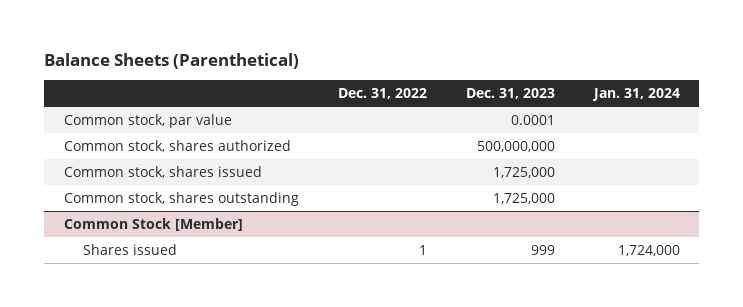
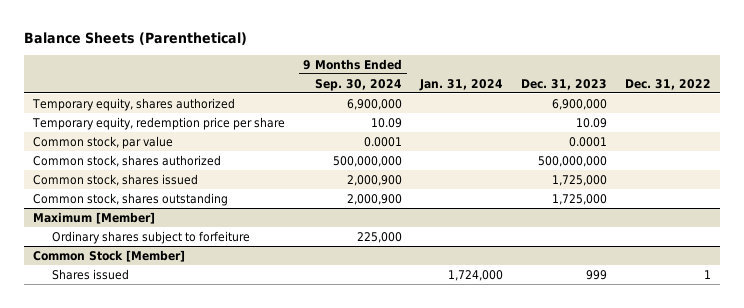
- | Dec. 31, 2022 | Dec. 31, 2023 | Jan. 31, 2024
+ | 9 Months Ended Sep. 30, 2024 | Jan. 31, 2024 | Dec. 31, 2023 | Dec. 31, 2022
+ Temporary equity, shares authorized | 6,900,000 | | 6,900,000 |
+ Temporary equity, redemption price per share | 10.09 | | 10.09 |
+ Maximum [Member]
+ Ordinary shares subject to forfeiture | 225,000 | | |

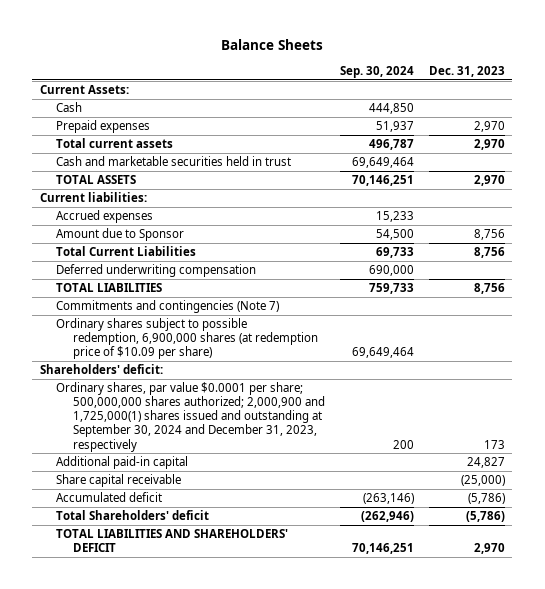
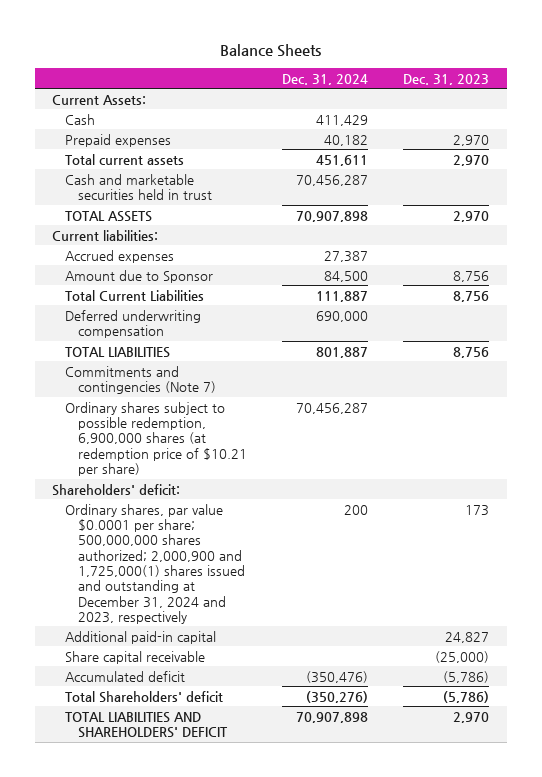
- | Sep. 30, 2024 | Dec. 31, 2023
+ | Dec. 31, 2024 | Dec. 31, 2023
- Ordinary shares subject to possible redemption, 6,900,000 shares (at redemption price of $10.09 per share) | 69,649,464 |
+ Ordinary shares subject to possible redemption, 6,900,000 shares (at redemption price of $10.21 per share) | 70,456,287 |
- Ordinary shares, par value $0.0001 per share; 500,000,000 shares authorized; 2,000,900 and 1,725,000(1) shares issued and outstanding at September 30, 2024 and December 31, 2023, respectively | 200 | 173
+ Ordinary shares, par value $0.0001 per share; 500,000,000 shares authorized; 2,000,900 and 1,725,000(1) shares issued and outstanding at December 31, 2024 and 2023, respectively | 200 | 173

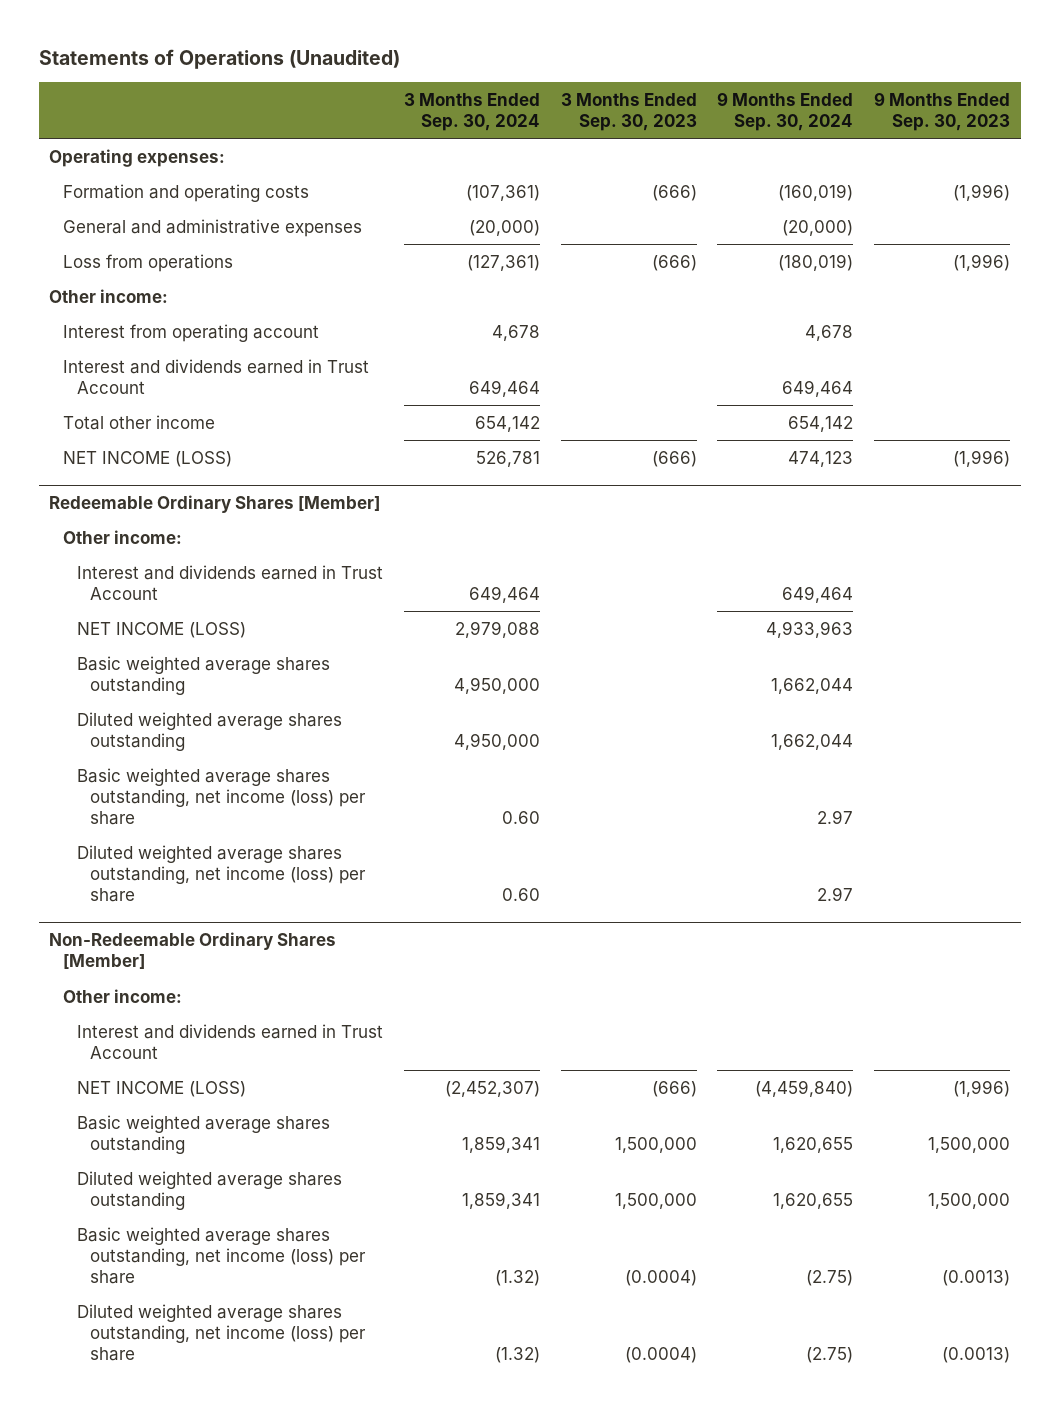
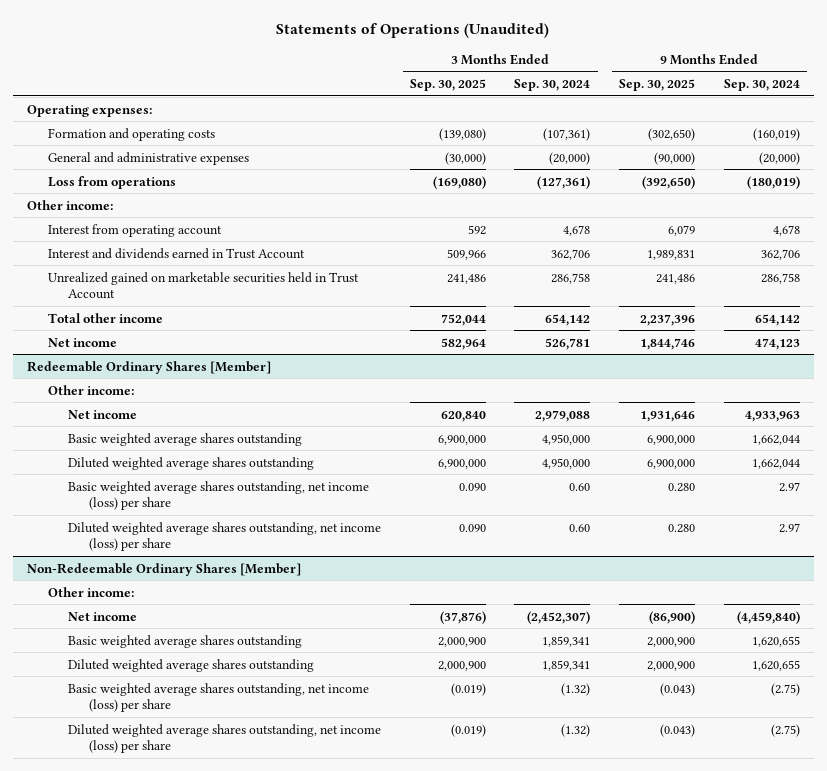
- | 3 Months Ended Sep. 30, 2024 | 3 Months Ended Sep. 30, 2023 | 9 Months Ended Sep. 30, 2024 | 9 Months Ended Sep. 30, 2023
+ | 3 Months Ended Sep. 30, 2025 | 3 Months Ended Sep. 30, 2024 | 9 Months Ended Sep. 30, 2025 | 9 Months Ended Sep. 30, 2024
- Interest and dividends earned in Trust Account | 649,464 | | 649,464 |
+ Interest and dividends earned in Trust Account | 509,966 | 362,706 | 1,989,831 | 362,706
+ Unrealized gained on marketable securities held in Trust Account | 241,486 | 286,758 | 241,486 | 286,758
- NET INCOME (LOSS) | 526,781 | (666) | 474,123 | (1,996)
+ Net income | 582,964 | 526,781 | 1,844,746 | 474,123
@ Redeemable Ordinary Shares [Member]
- Interest and dividends earned in Trust Account | 649,464 | | 649,464 |
- NET INCOME (LOSS) | 2,979,088 | | 4,933,963 |
+ Net income | 620,840 | 2,979,088 | 1,931,646 | 4,933,963
@ Non-Redeemable Ordinary Shares [Member]
- Interest and dividends earned in Trust Account
- NET INCOME (LOSS) | (2,452,307) | (666) | (4,459,840) | (1,996)
+ Net income | (37,876) | (2,452,307) | (86,900) | (4,459,840)

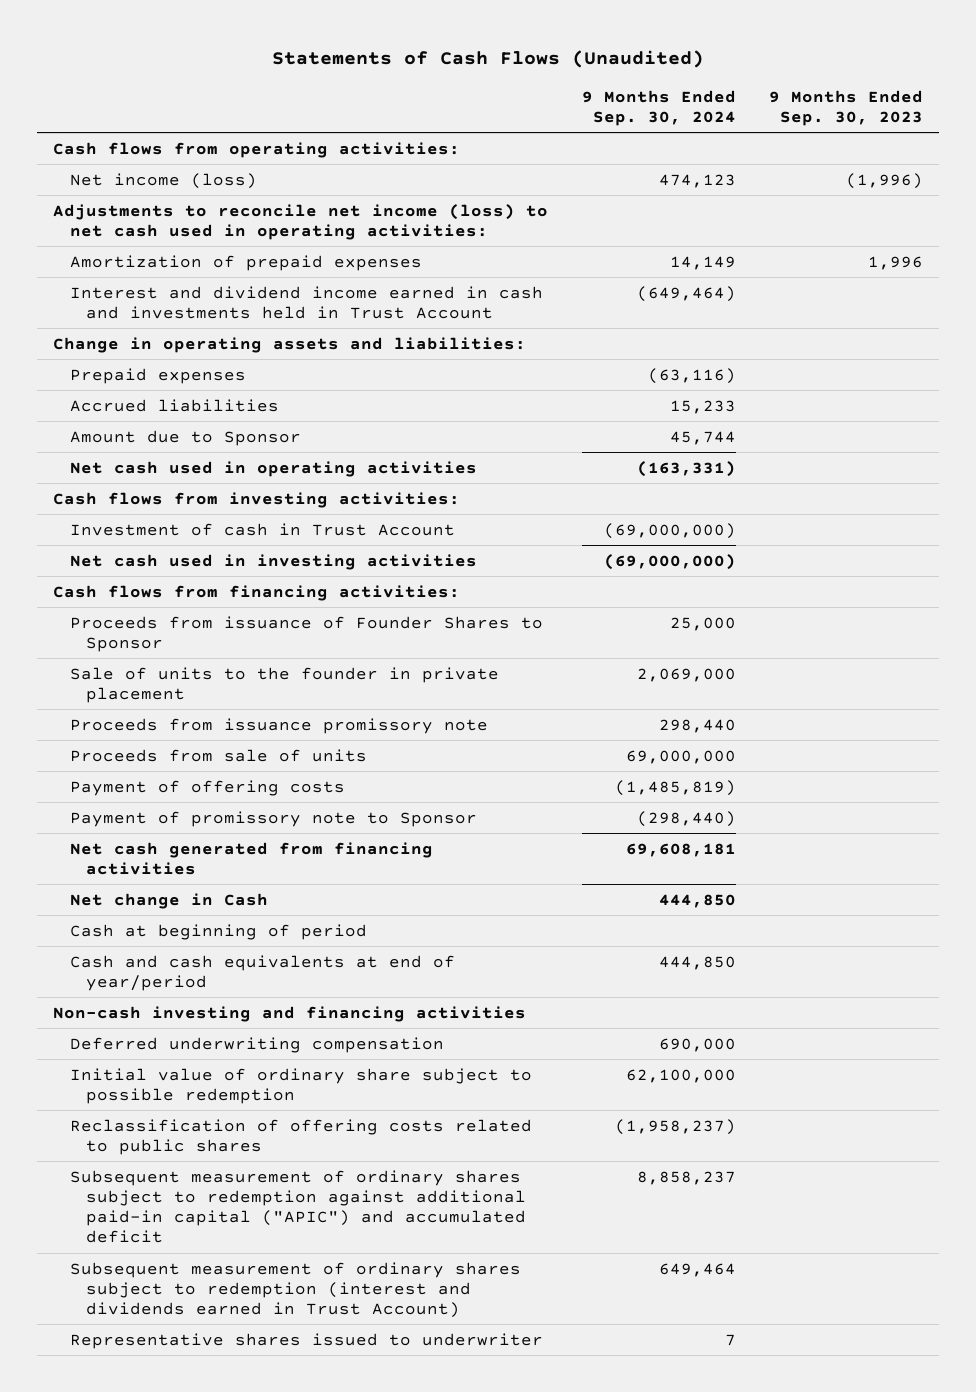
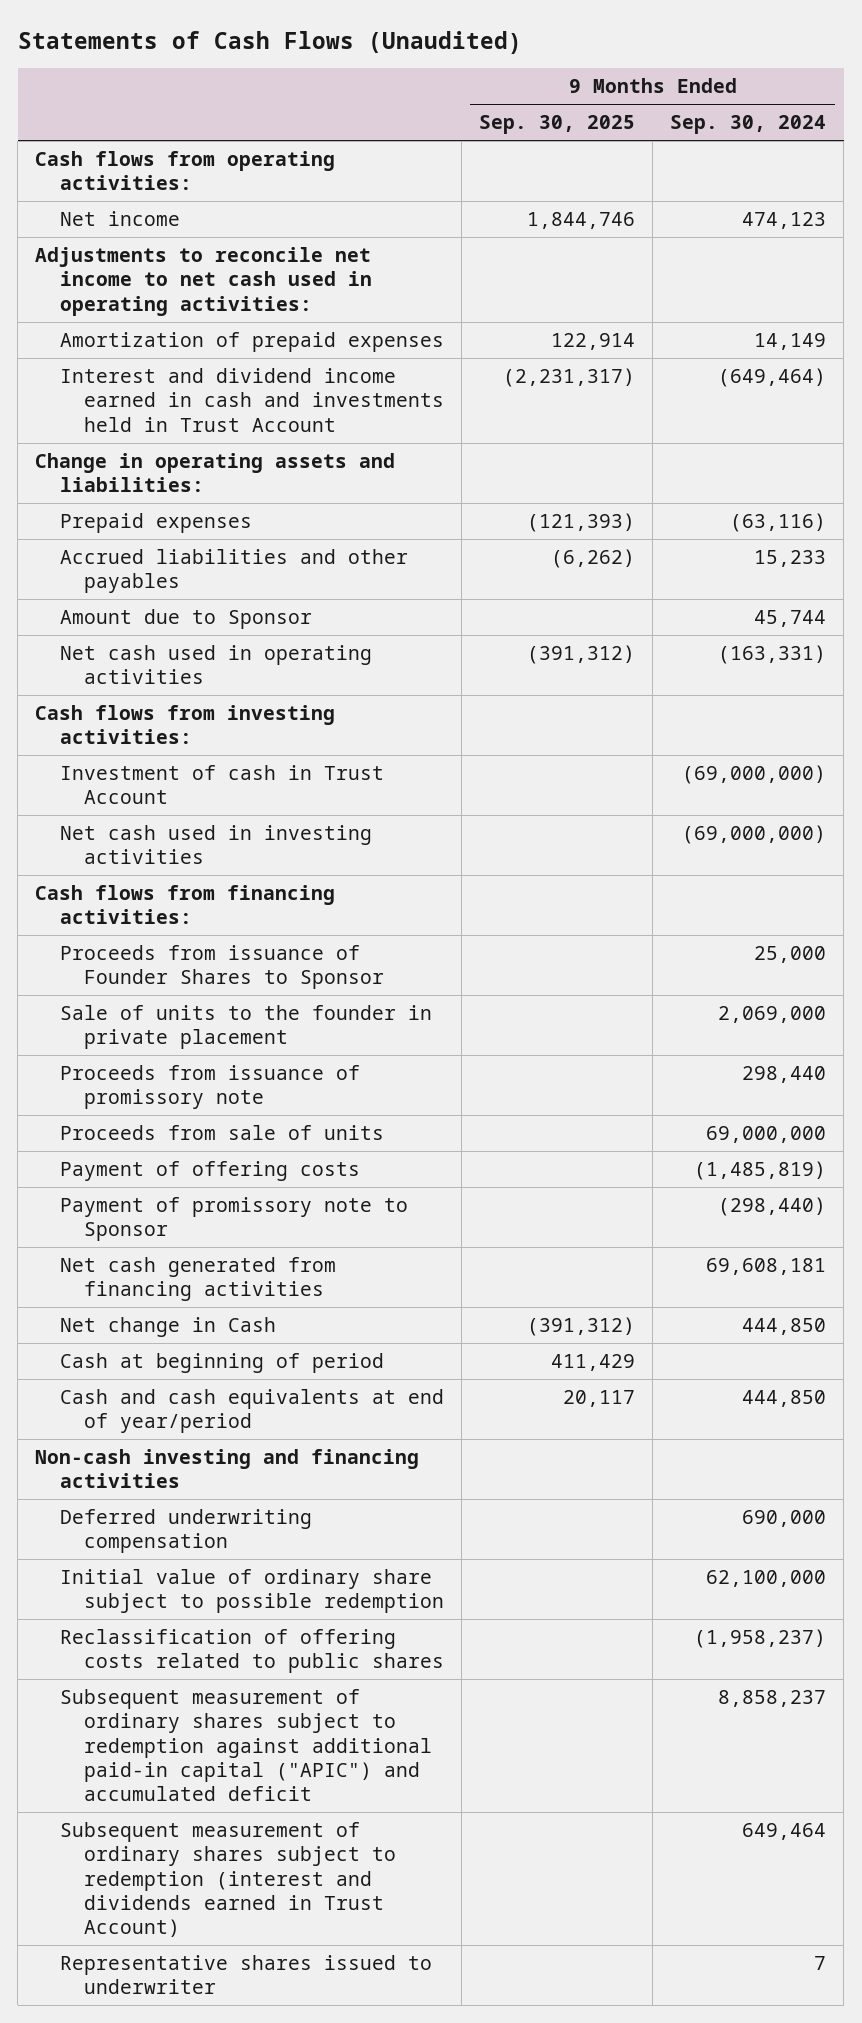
- | 9 Months Ended Sep. 30, 2024 | 9 Months Ended Sep. 30, 2023
+ | 9 Months Ended Sep. 30, 2025 | 9 Months Ended Sep. 30, 2024
- Net income (loss) | 474,123 | (1,996)
- Adjustments to reconcile net income (loss) to net cash used in operating activities:
+ Net income | 1,844,746 | 474,123
+ Adjustments to reconcile net income to net cash used in operating activities:
- Accrued liabilities | 15,233 |
+ Accrued liabilities and other payables | (6,262) | 15,233
- Proceeds from issuance promissory note | 298,440 |
+ Proceeds from issuance of promissory note | | 298,440

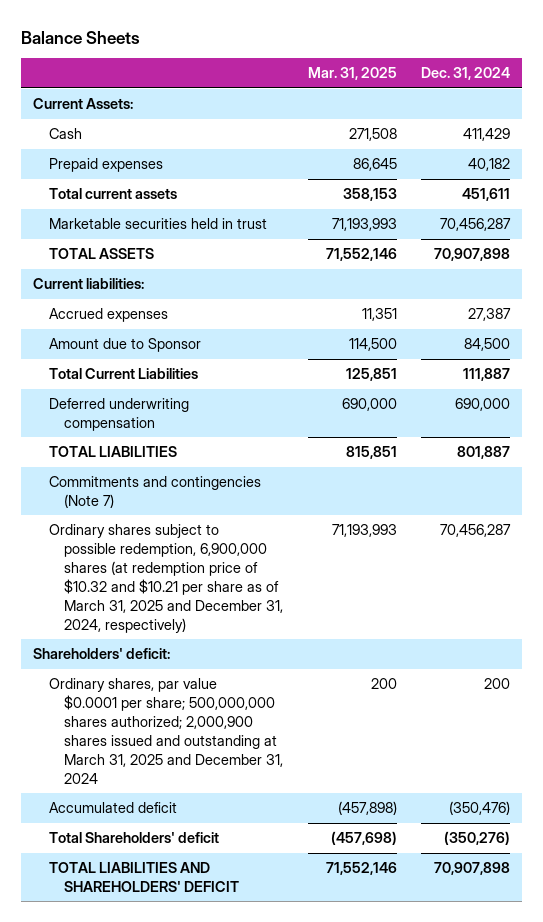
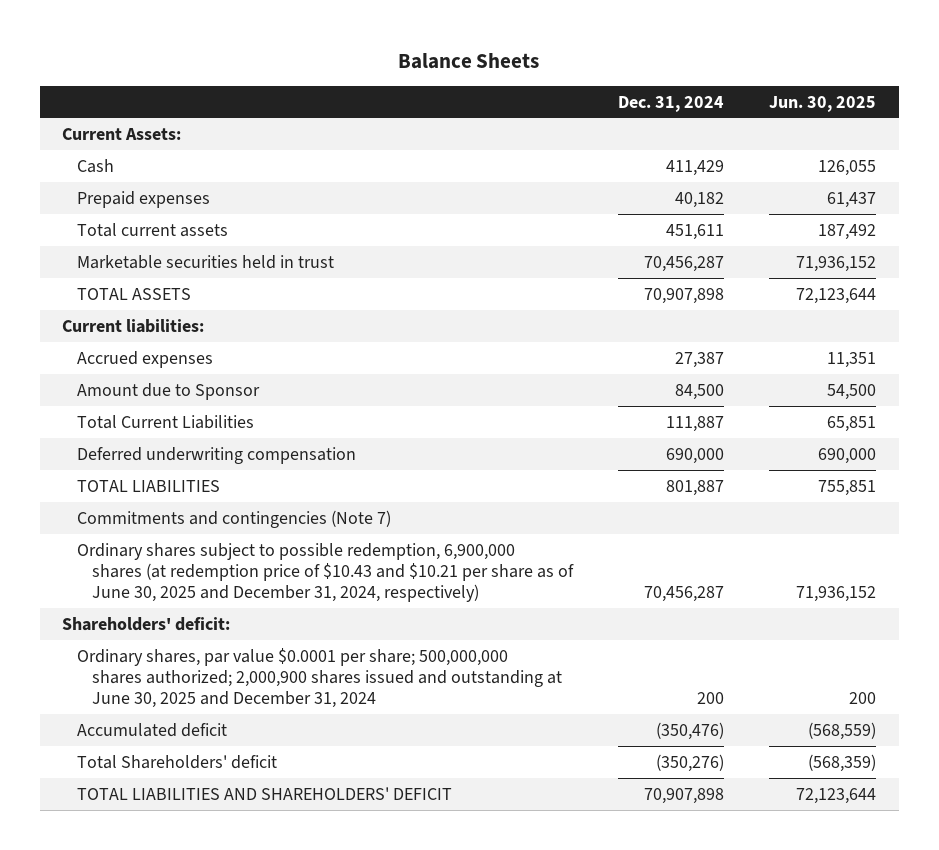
- | Mar. 31, 2025 | Dec. 31, 2024
+ | Dec. 31, 2024 | Jun. 30, 2025
- Ordinary shares subject to possible redemption, 6,900,000 shares (at redemption price of $10.32 and $10.21 per share as of March 31, 2025 and December 31, 2024, respectively) | 71,193,993 | 70,456,287
+ Ordinary shares subject to possible redemption, 6,900,000 shares (at redemption price of $10.43 and $10.21 per share as of June 30, 2025 and December 31, 2024, respectively) | 70,456,287 | 71,936,152
- Ordinary shares, par value $0.0001 per share; 500,000,000 shares authorized; 2,000,900 shares issued and outstanding at March 31, 2025 and December 31, 2024 | 200 | 200
+ Ordinary shares, par value $0.0001 per share; 500,000,000 shares authorized; 2,000,900 shares issued and outstanding at June 30, 2025 and December 31, 2024 | 200 | 200

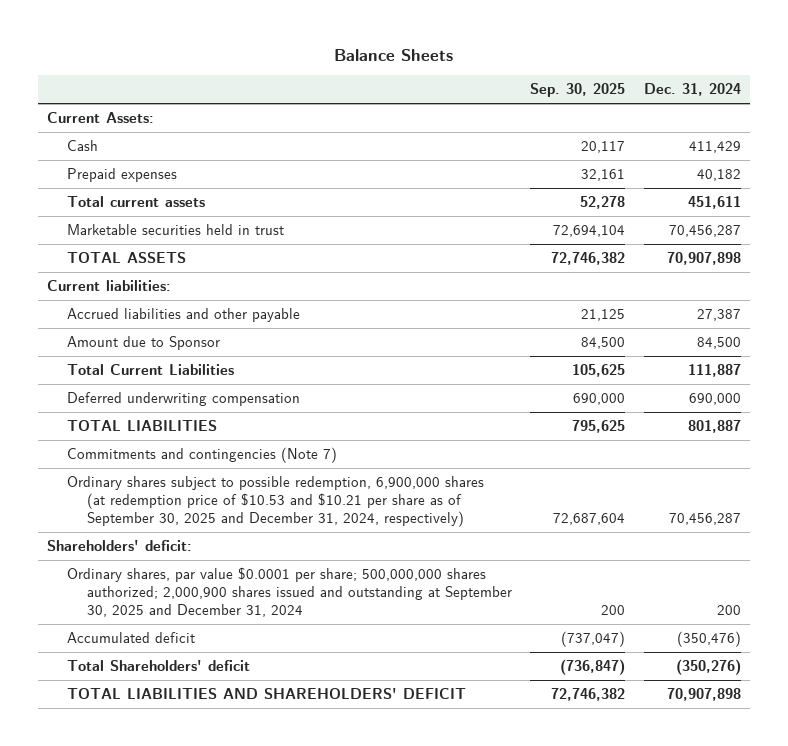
- | Dec. 31, 2024 | Jun. 30, 2025
+ | Sep. 30, 2025 | Dec. 31, 2024
- Accrued expenses | 27,387 | 11,351
+ Accrued liabilities and other payable | 21,125 | 27,387
- Ordinary shares subject to possible redemption, 6,900,000 shares (at redemption price of $10.43 and $10.21 per share as of June 30, 2025 and December 31, 2024, respectively) | 70,456,287 | 71,936,152
+ Ordinary shares subject to possible redemption, 6,900,000 shares (at redemption price of $10.53 and $10.21 per share as of September 30, 2025 and December 31, 2024, respectively) | 72,687,604 | 70,456,287
- Ordinary shares, par value $0.0001 per share; 500,000,000 shares authorized; 2,000,900 shares issued and outstanding at June 30, 2025 and December 31, 2024 | 200 | 200
+ Ordinary shares, par value $0.0001 per share; 500,000,000 shares authorized; 2,000,900 shares issued and outstanding at September 30, 2025 and December 31, 2024 | 200 | 200

